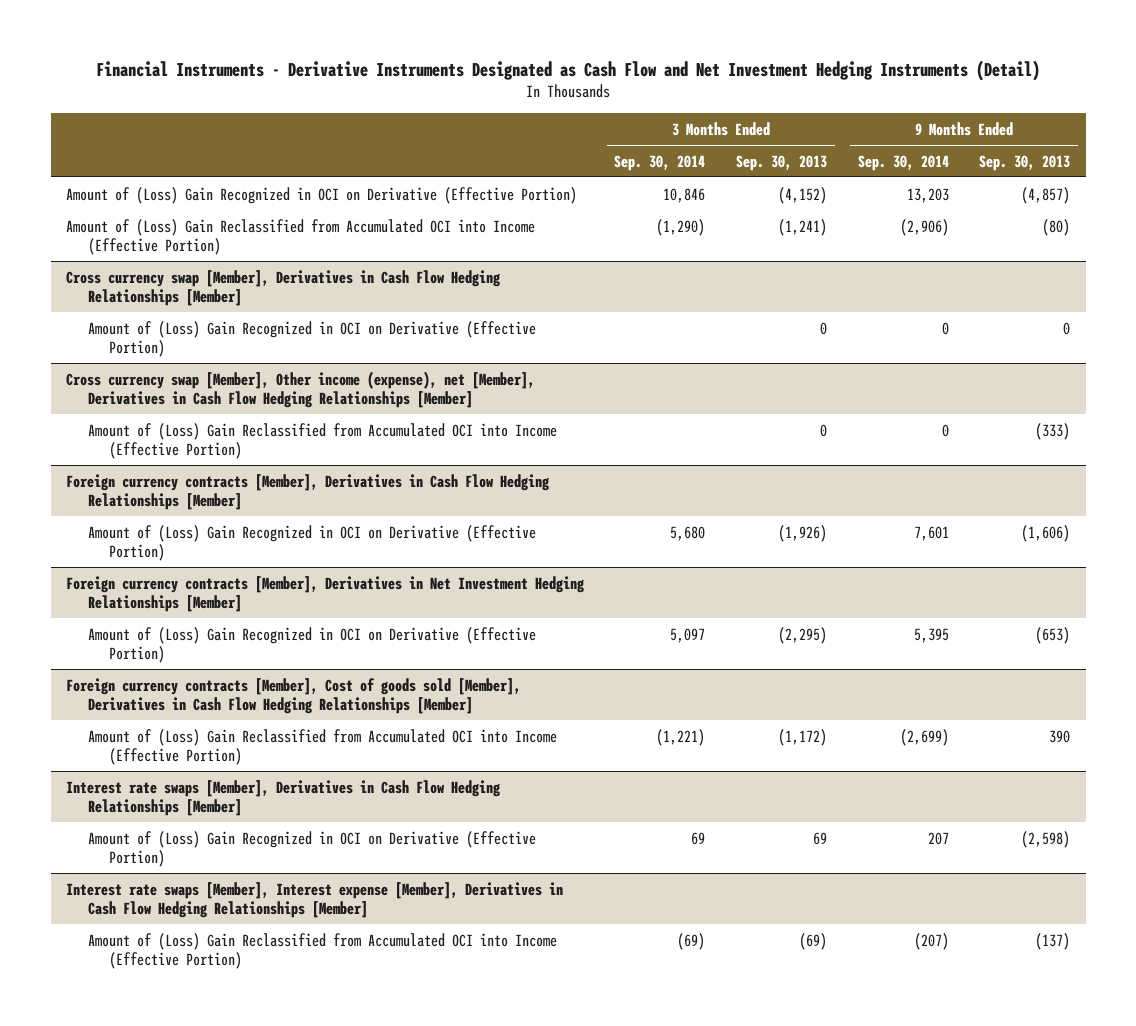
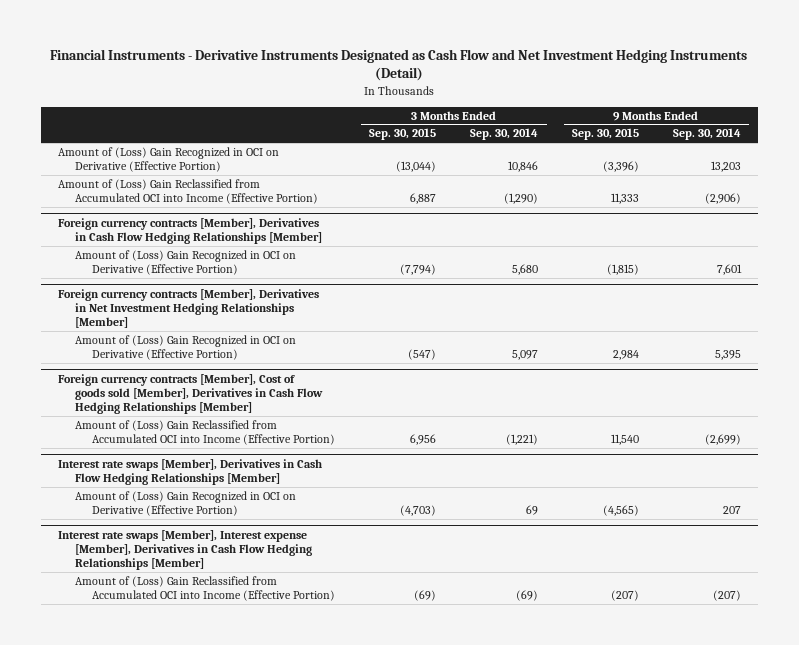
- | 3 Months Ended Sep. 30, 2014 | 3 Months Ended Sep. 30, 2013 | 9 Months Ended Sep. 30, 2014 | 9 Months Ended Sep. 30, 2013
+ | 3 Months Ended Sep. 30, 2015 | 3 Months Ended Sep. 30, 2014 | 9 Months Ended Sep. 30, 2015 | 9 Months Ended Sep. 30, 2014
- Cross currency swap [Member], Derivatives in Cash Flow Hedging Relationships [Member]
- Amount of (Loss) Gain Recognized in OCI on Derivative (Effective Portion) | | 0 | 0 | 0
- Cross currency swap [Member], Other income (expense), net [Member], Derivatives in Cash Flow Hedging Relationships [Member]
- Amount of (Loss) Gain Reclassified from Accumulated OCI into Income (Effective Portion) | | 0 | 0 | (333)

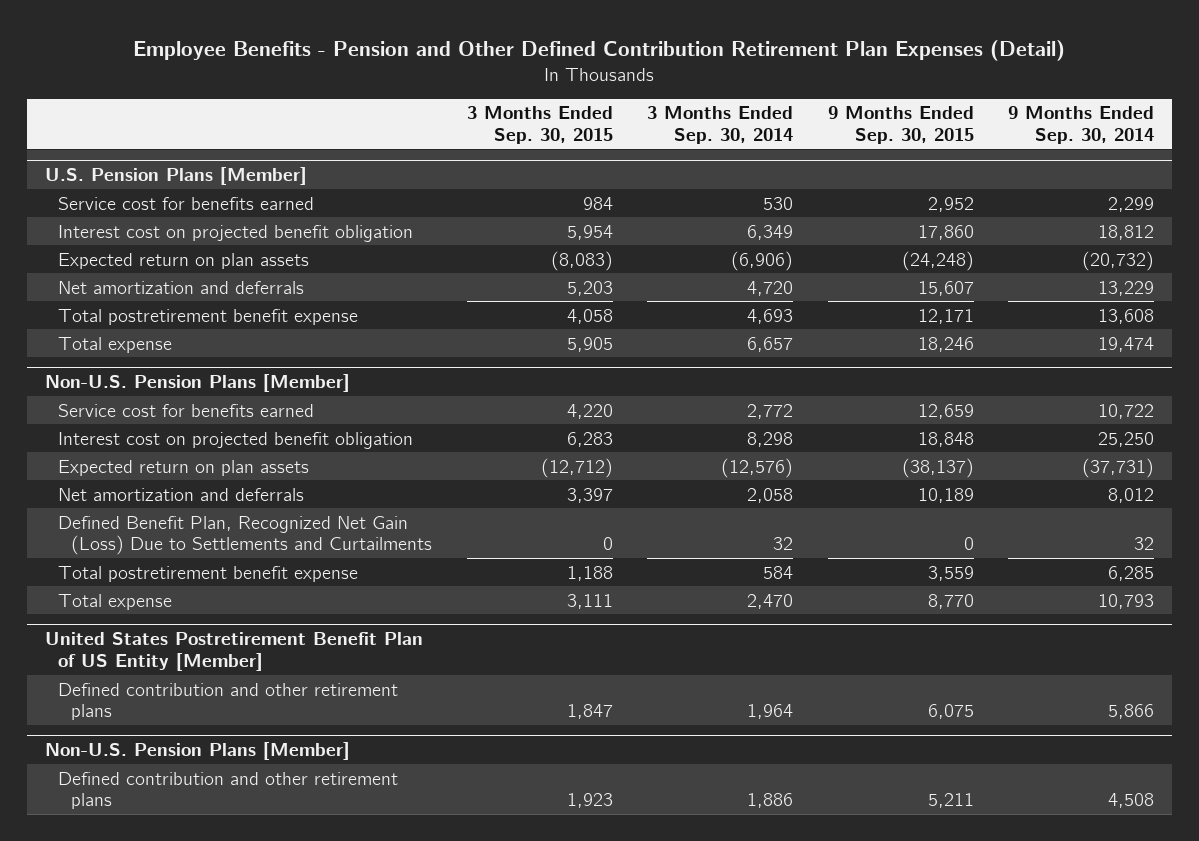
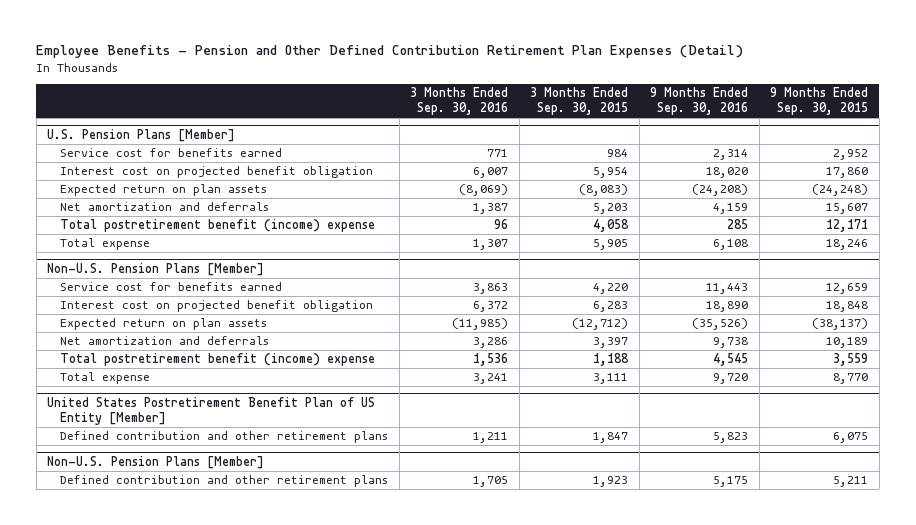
- | 3 Months Ended Sep. 30, 2015 | 3 Months Ended Sep. 30, 2014 | 9 Months Ended Sep. 30, 2015 | 9 Months Ended Sep. 30, 2014
+ | 3 Months Ended Sep. 30, 2016 | 3 Months Ended Sep. 30, 2015 | 9 Months Ended Sep. 30, 2016 | 9 Months Ended Sep. 30, 2015
@ U.S. Pension Plans [Member]
- Total postretirement benefit expense | 4,058 | 4,693 | 12,171 | 13,608
+ Total postretirement benefit (income) expense | 96 | 4,058 | 285 | 12,171
@ Non-U.S. Pension Plans [Member]
- Defined Benefit Plan, Recognized Net Gain (Loss) Due to Settlements and Curtailments | 0 | 32 | 0 | 32
- Total postretirement benefit expense | 1,188 | 584 | 3,559 | 6,285
+ Total postretirement benefit (income) expense | 1,536 | 1,188 | 4,545 | 3,559

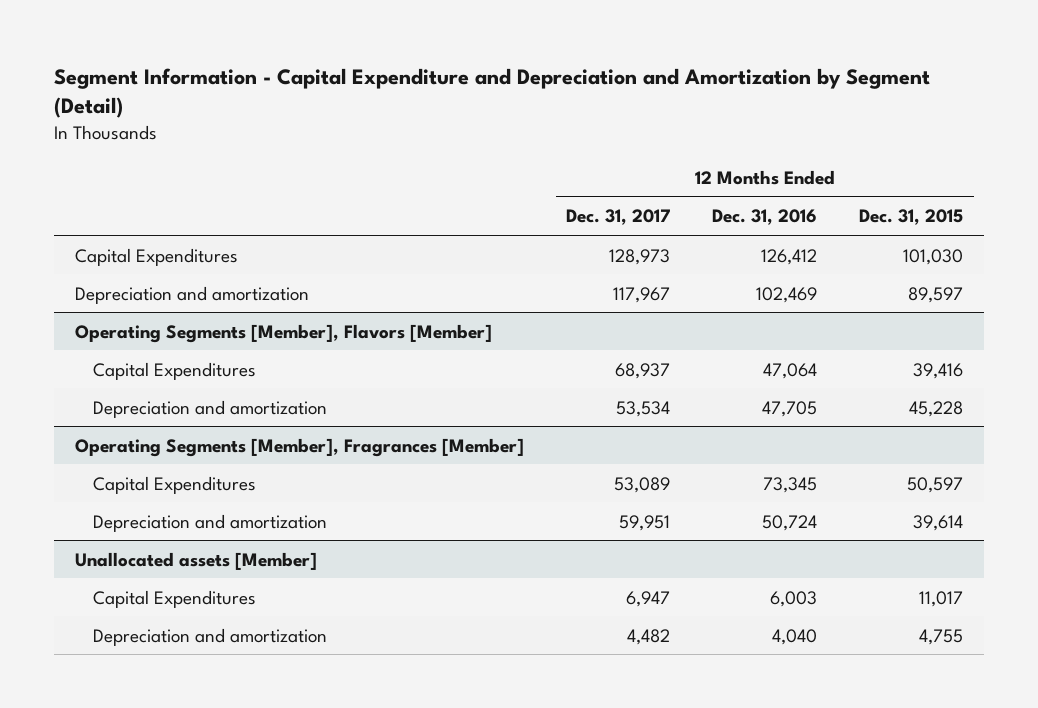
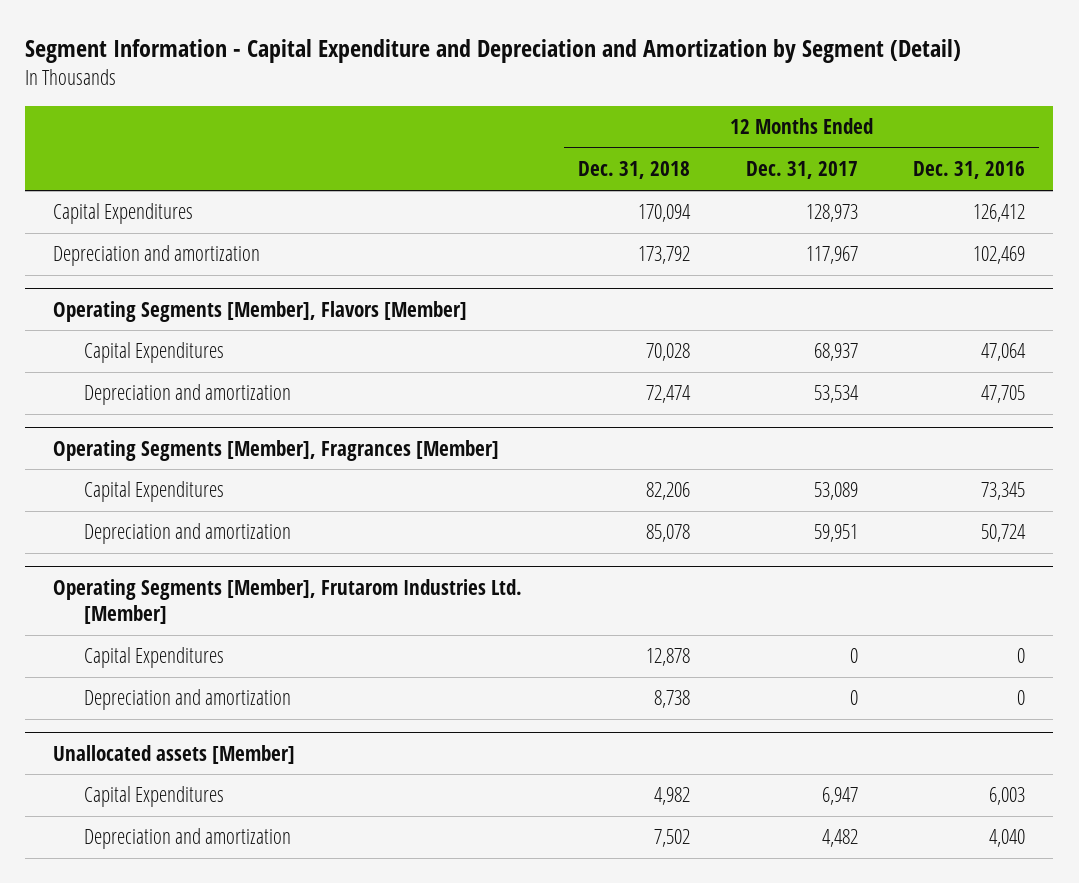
- | 12 Months Ended Dec. 31, 2017 | 12 Months Ended Dec. 31, 2016 | 12 Months Ended Dec. 31, 2015
+ | 12 Months Ended Dec. 31, 2018 | 12 Months Ended Dec. 31, 2017 | 12 Months Ended Dec. 31, 2016
+ Operating Segments [Member], Frutarom Industries Ltd. [Member]
+ Capital Expenditures | 12,878 | 0 | 0
+ Depreciation and amortization | 8,738 | 0 | 0

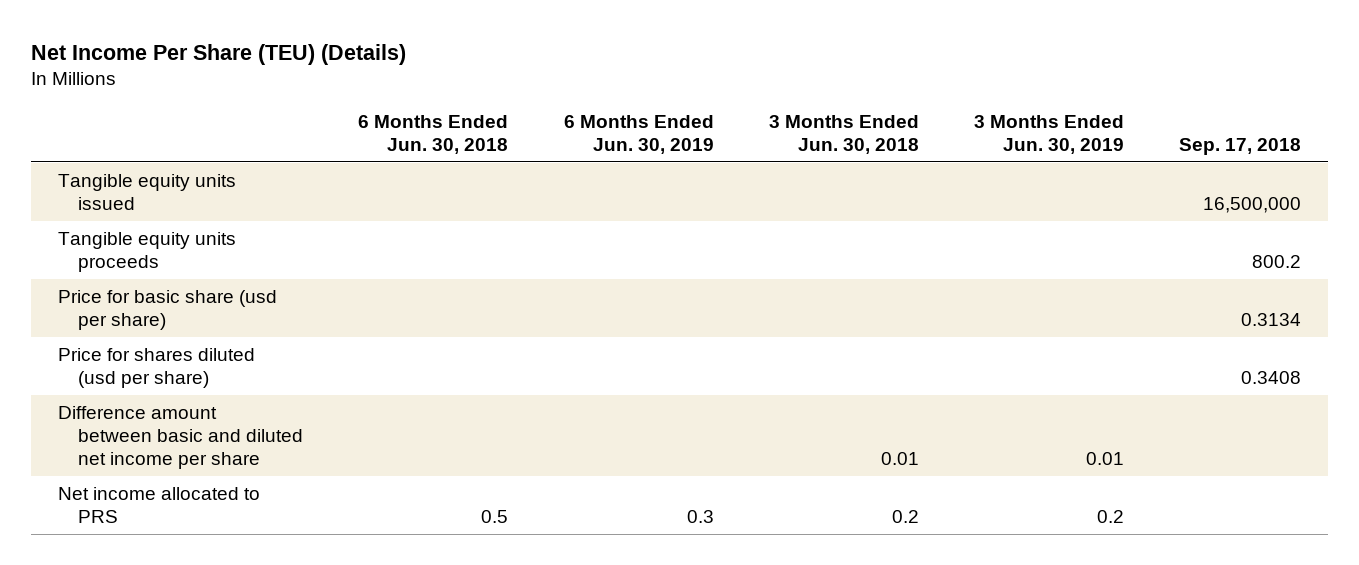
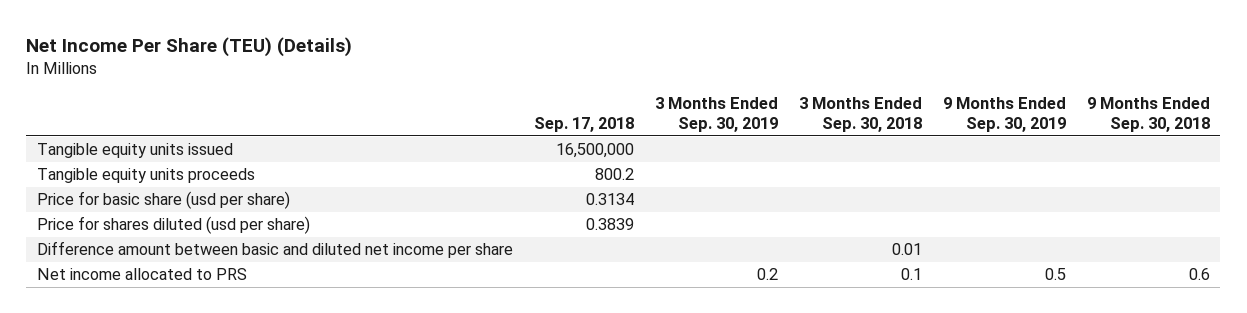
- | 6 Months Ended Jun. 30, 2018 | 6 Months Ended Jun. 30, 2019 | 3 Months Ended Jun. 30, 2018 | 3 Months Ended Jun. 30, 2019 | Sep. 17, 2018
+ | Sep. 17, 2018 | 3 Months Ended Sep. 30, 2019 | 3 Months Ended Sep. 30, 2018 | 9 Months Ended Sep. 30, 2019 | 9 Months Ended Sep. 30, 2018
- Price for shares diluted (usd per share) | | | | | 0.3408
+ Price for shares diluted (usd per share) | 0.3839 | | | |

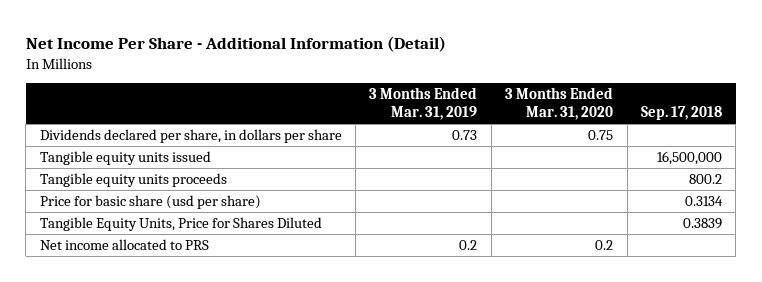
- Net Income Per Share (TEU) (Details)
+ Net Income Per Share - Additional Information (Detail)
- | Sep. 17, 2018 | 3 Months Ended Sep. 30, 2019 | 3 Months Ended Sep. 30, 2018 | 9 Months Ended Sep. 30, 2019 | 9 Months Ended Sep. 30, 2018
+ | 3 Months Ended Mar. 31, 2019 | 3 Months Ended Mar. 31, 2020 | Sep. 17, 2018
+ Dividends declared per share, in dollars per share | 0.73 | 0.75 |
- Price for shares diluted (usd per share) | 0.3839 | | | |
- Difference amount between basic and diluted net income per share | | | 0.01 | |
+ Tangible Equity Units, Price for Shares Diluted | | | 0.3839

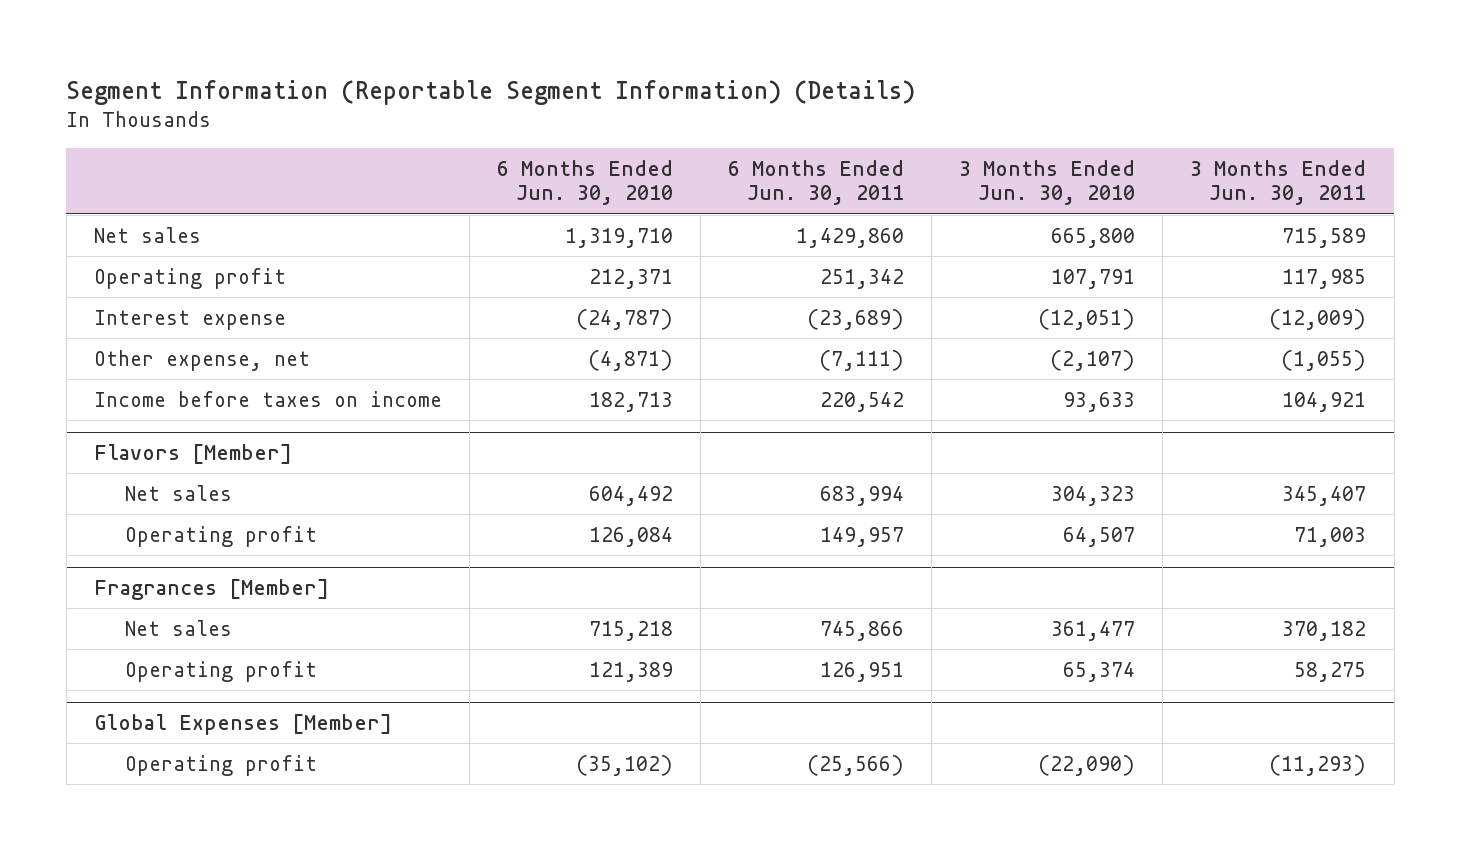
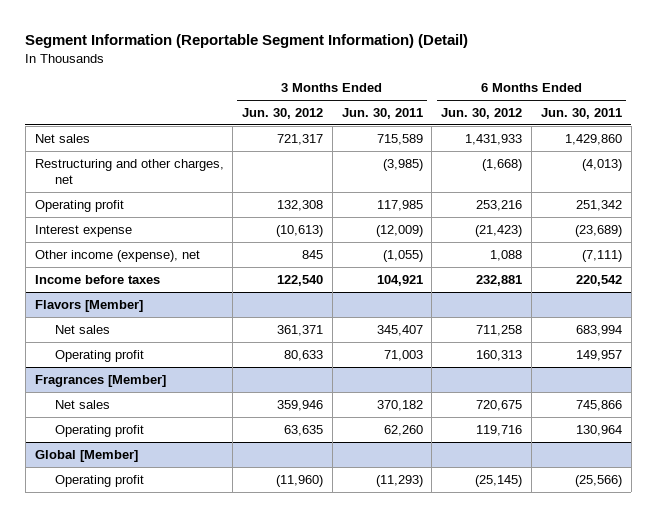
- Segment Information (Reportable Segment Information) (Details)
+ Segment Information (Reportable Segment Information) (Detail)
- | 6 Months Ended Jun. 30, 2010 | 6 Months Ended Jun. 30, 2011 | 3 Months Ended Jun. 30, 2010 | 3 Months Ended Jun. 30, 2011
+ | 3 Months Ended Jun. 30, 2012 | 3 Months Ended Jun. 30, 2011 | 6 Months Ended Jun. 30, 2012 | 6 Months Ended Jun. 30, 2011
+ Restructuring and other charges, net | | (3,985) | (1,668) | (4,013)
- Other expense, net | (4,871) | (7,111) | (2,107) | (1,055)
- Income before taxes on income | 182,713 | 220,542 | 93,633 | 104,921
+ Other income (expense), net | 845 | (1,055) | 1,088 | (7,111)
+ Income before taxes | 122,540 | 104,921 | 232,881 | 220,542
@ Fragrances [Member]
- Operating profit | 121,389 | 126,951 | 65,374 | 58,275
- Global Expenses [Member]
@ Fragrances [Member]
+ Operating profit | 63,635 | 62,260 | 119,716 | 130,964
+ Global [Member]

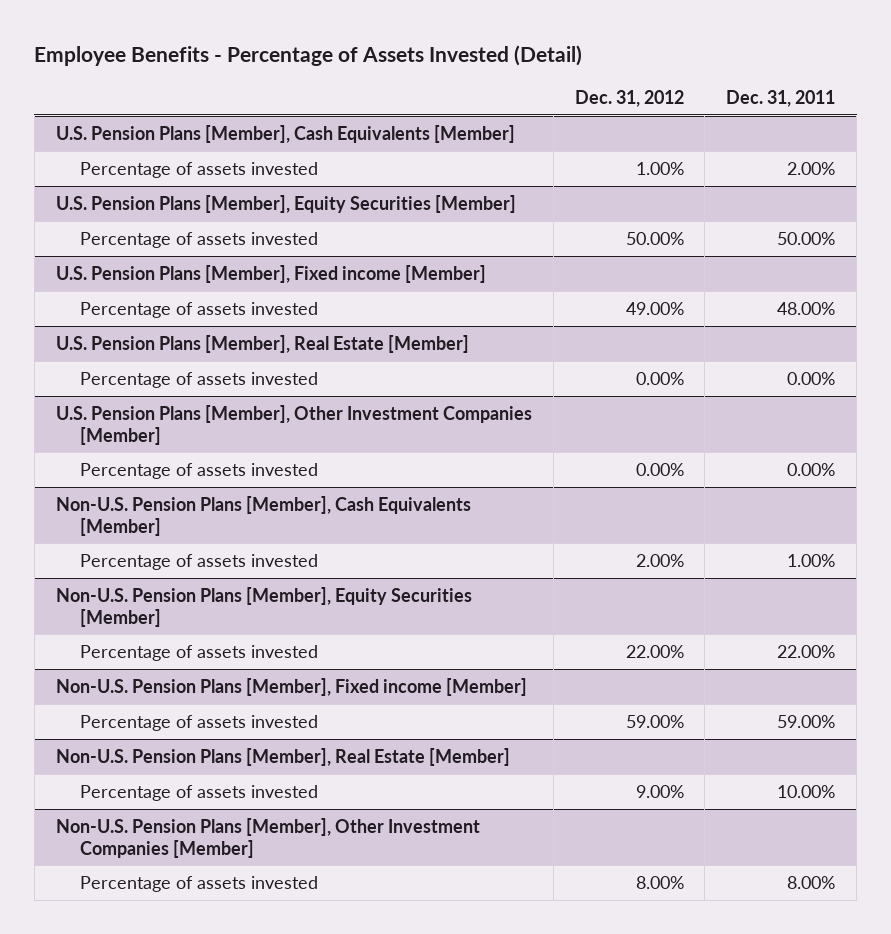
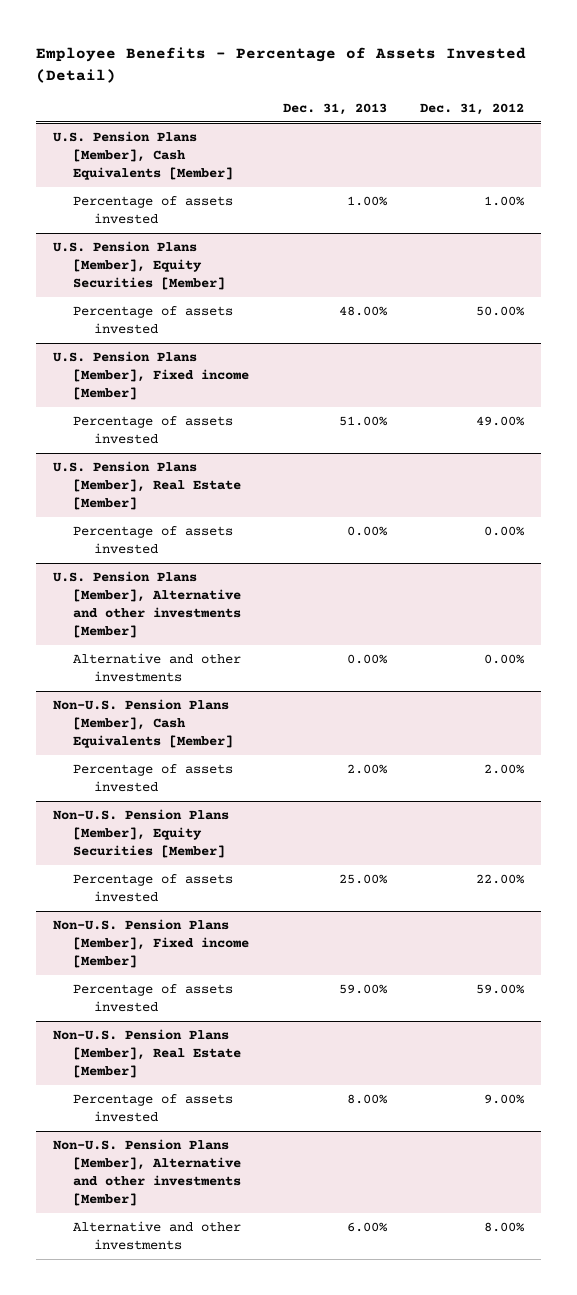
- | Dec. 31, 2012 | Dec. 31, 2011
+ | Dec. 31, 2013 | Dec. 31, 2012
- U.S. Pension Plans [Member], Other Investment Companies [Member]
- Percentage of assets invested | 0.00% | 0.00%
+ U.S. Pension Plans [Member], Alternative and other investments [Member]
+ Alternative and other investments | 0.00% | 0.00%
- Non-U.S. Pension Plans [Member], Other Investment Companies [Member]
- Percentage of assets invested | 8.00% | 8.00%
+ Non-U.S. Pension Plans [Member], Alternative and other investments [Member]
+ Alternative and other investments | 6.00% | 8.00%

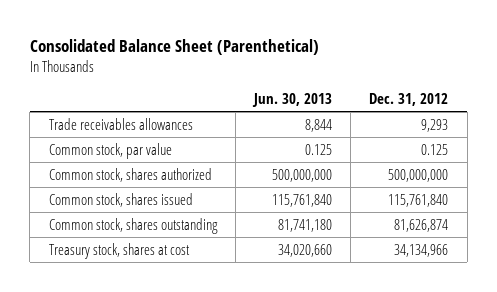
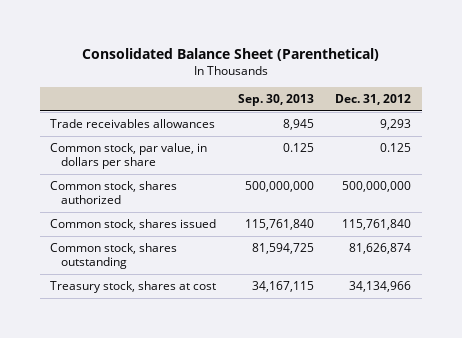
- | Jun. 30, 2013 | Dec. 31, 2012
+ | Sep. 30, 2013 | Dec. 31, 2012
- Common stock, par value | 0.125 | 0.125
+ Common stock, par value, in dollars per share | 0.125 | 0.125

